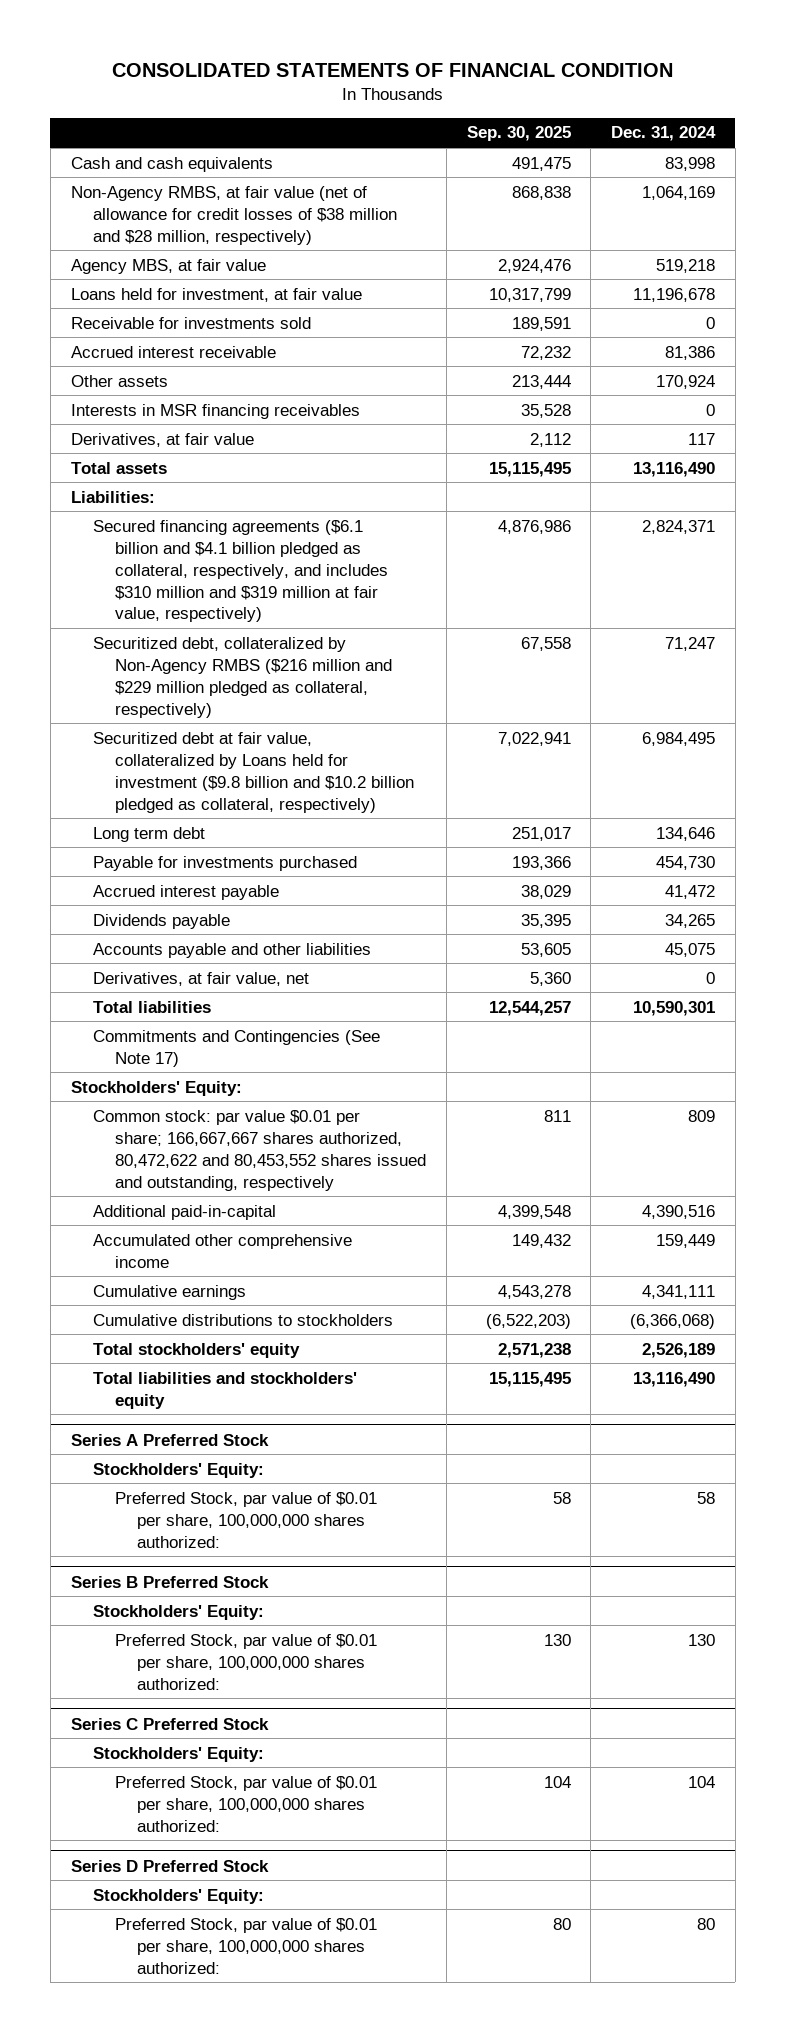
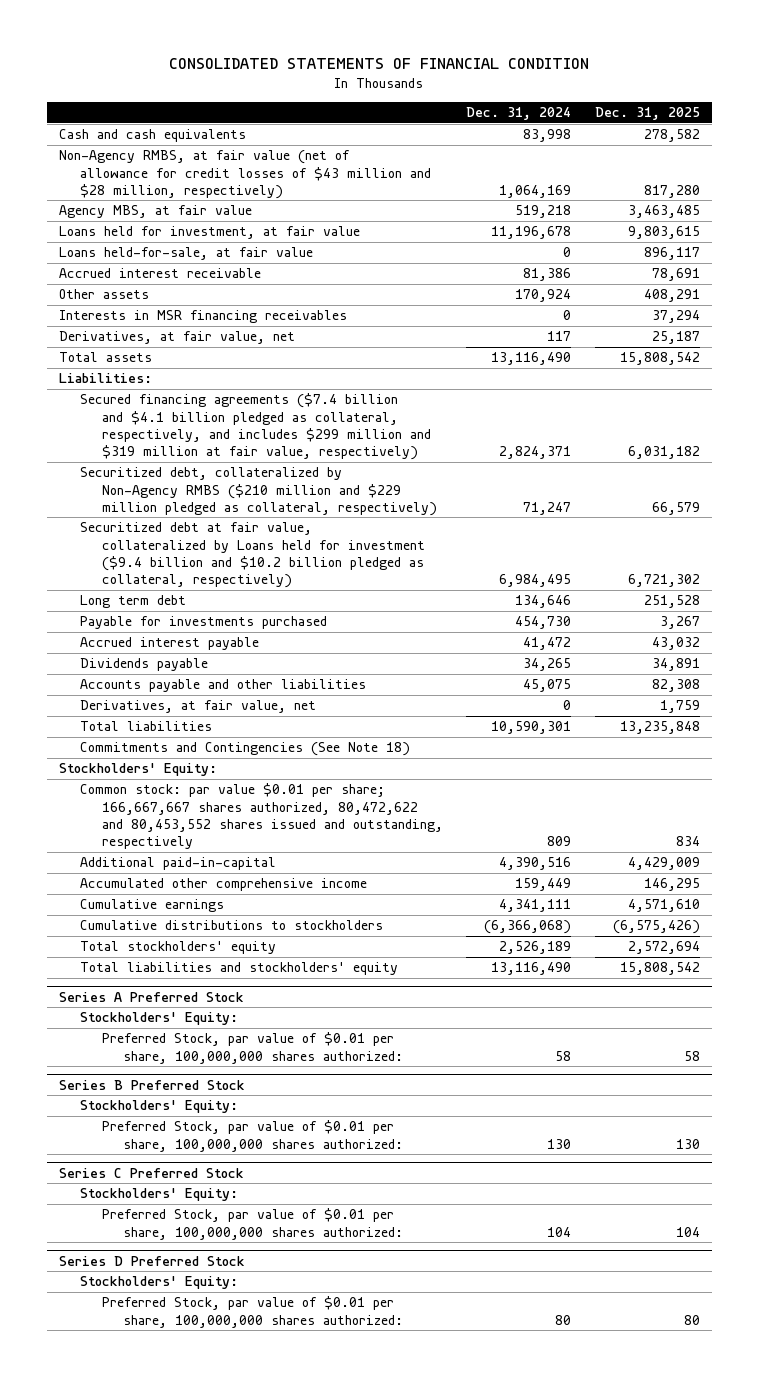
- | Sep. 30, 2025 | Dec. 31, 2024
+ | Dec. 31, 2024 | Dec. 31, 2025
- Non-Agency RMBS, at fair value (net of allowance for credit losses of $38 million and $28 million, respectively) | 868,838 | 1,064,169
+ Non-Agency RMBS, at fair value (net of allowance for credit losses of $43 million and $28 million, respectively) | 1,064,169 | 817,280
- Receivable for investments sold | 189,591 | 0
+ Loans held-for-sale, at fair value | 0 | 896,117
- Derivatives, at fair value | 2,112 | 117
+ Derivatives, at fair value, net | 117 | 25,187
- Secured financing agreements ($6.1 billion and $4.1 billion pledged as collateral, respectively, and includes $310 million and $319 million at fair value, respectively) | 4,876,986 | 2,824,371
- Securitized debt, collateralized by Non-Agency RMBS ($216 million and $229 million pledged as collateral, respectively) | 67,558 | 71,247
- Securitized debt at fair value, collateralized by Loans held for investment ($9.8 billion and $10.2 billion pledged as collateral, respectively) | 7,022,941 | 6,984,495
+ Secured financing agreements ($7.4 billion and $4.1 billion pledged as collateral, respectively, and includes $299 million and $319 million at fair value, respectively) | 2,824,371 | 6,031,182
+ Securitized debt, collateralized by Non-Agency RMBS ($210 million and $229 million pledged as collateral, respectively) | 71,247 | 66,579
+ Securitized debt at fair value, collateralized by Loans held for investment ($9.4 billion and $10.2 billion pledged as collateral, respectively) | 6,984,495 | 6,721,302
- Commitments and Contingencies (See Note 17)
+ Commitments and Contingencies (See Note 18)

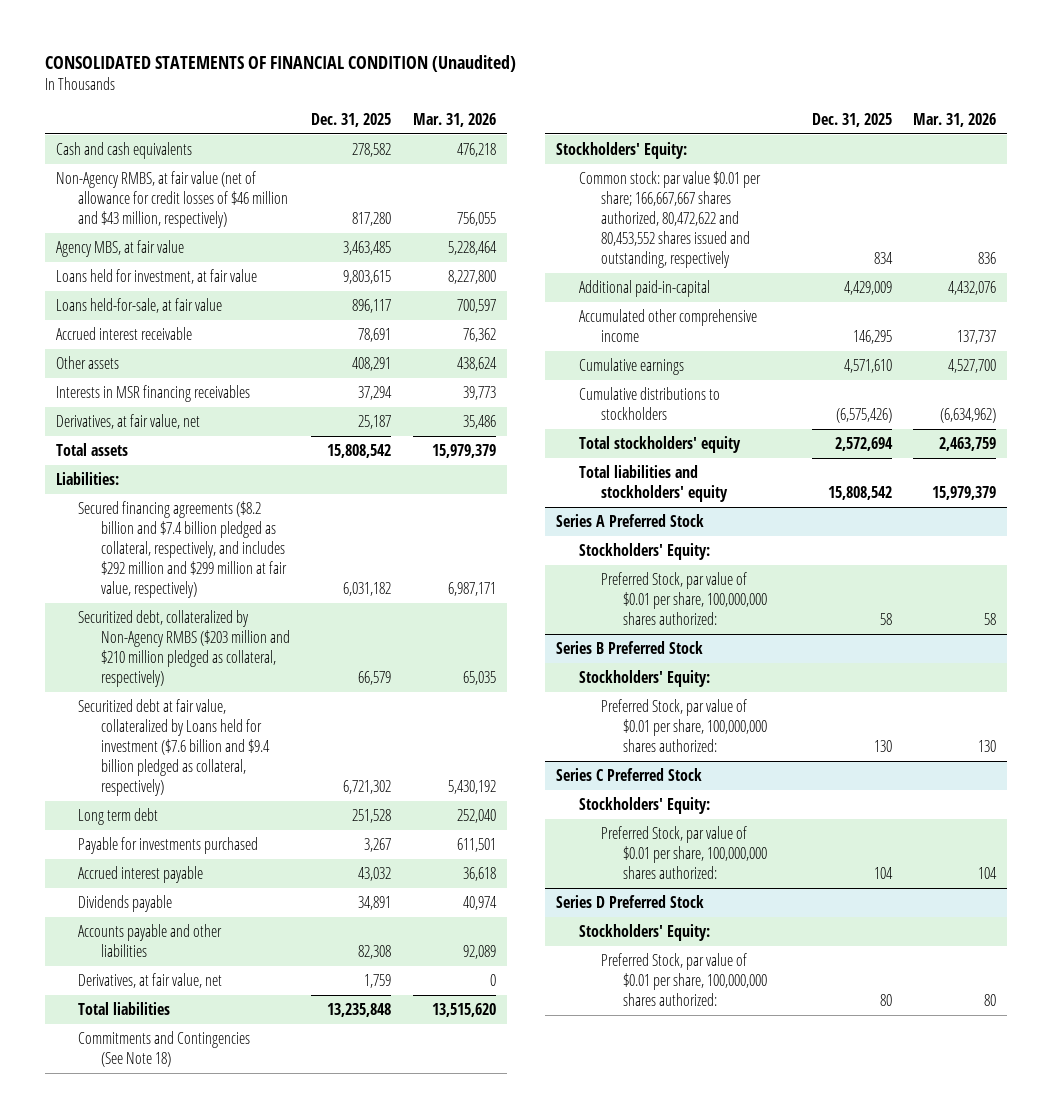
- CONSOLIDATED STATEMENTS OF FINANCIAL CONDITION
+ CONSOLIDATED STATEMENTS OF FINANCIAL CONDITION (Unaudited)
- | Dec. 31, 2024 | Dec. 31, 2025
+ | Dec. 31, 2025 | Mar. 31, 2026
- Non-Agency RMBS, at fair value (net of allowance for credit losses of $43 million and $28 million, respectively) | 1,064,169 | 817,280
+ Non-Agency RMBS, at fair value (net of allowance for credit losses of $46 million and $43 million, respectively) | 817,280 | 756,055
- Secured financing agreements ($7.4 billion and $4.1 billion pledged as collateral, respectively, and includes $299 million and $319 million at fair value, respectively) | 2,824,371 | 6,031,182
- Securitized debt, collateralized by Non-Agency RMBS ($210 million and $229 million pledged as collateral, respectively) | 71,247 | 66,579
- Securitized debt at fair value, collateralized by Loans held for investment ($9.4 billion and $10.2 billion pledged as collateral, respectively) | 6,984,495 | 6,721,302
+ Secured financing agreements ($8.2 billion and $7.4 billion pledged as collateral, respectively, and includes $292 million and $299 million at fair value, respectively) | 6,031,182 | 6,987,171
+ Securitized debt, collateralized by Non-Agency RMBS ($203 million and $210 million pledged as collateral, respectively) | 66,579 | 65,035
+ Securitized debt at fair value, collateralized by Loans held for investment ($7.6 billion and $9.4 billion pledged as collateral, respectively) | 6,721,302 | 5,430,192

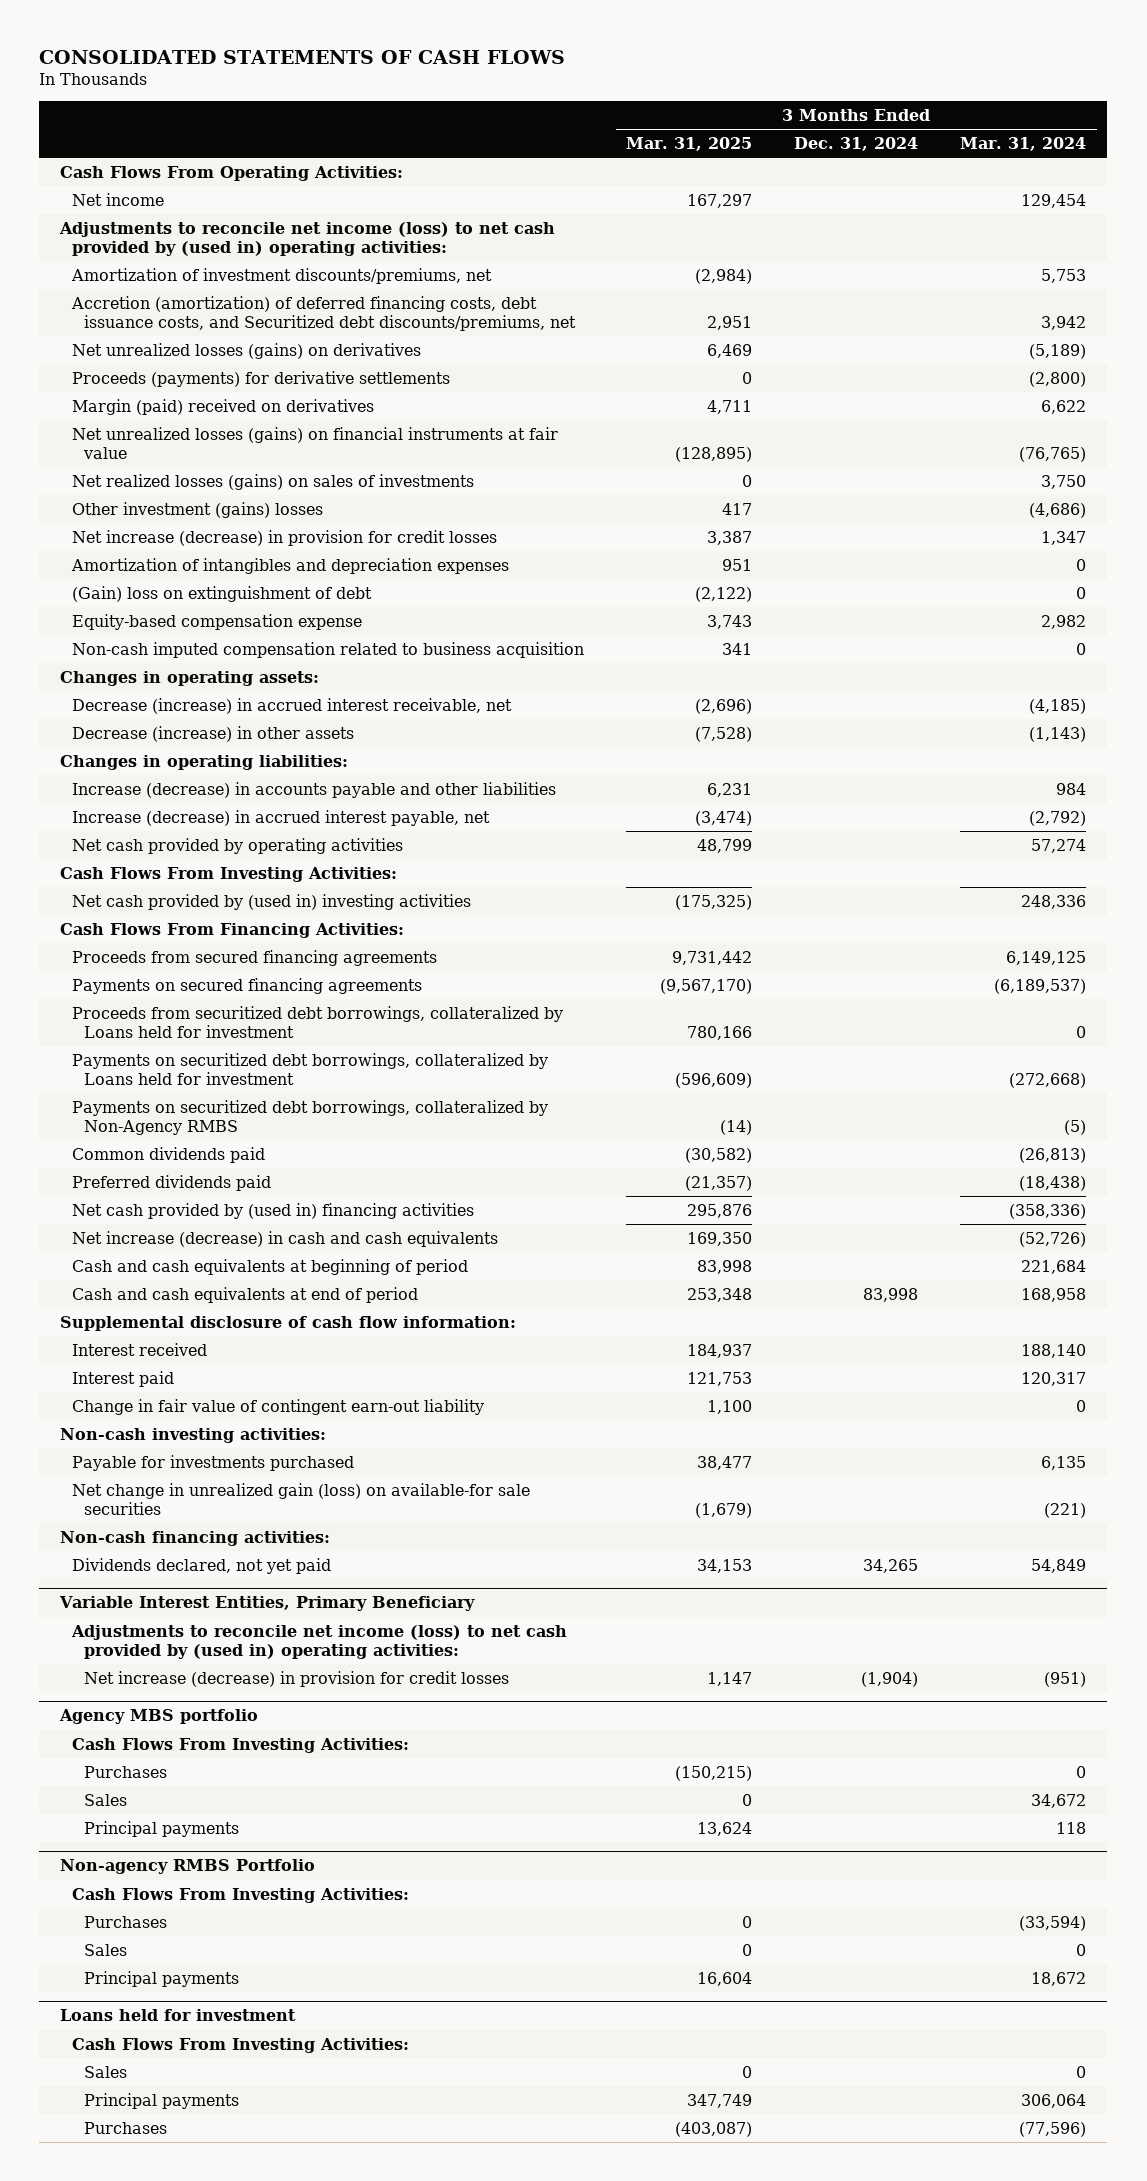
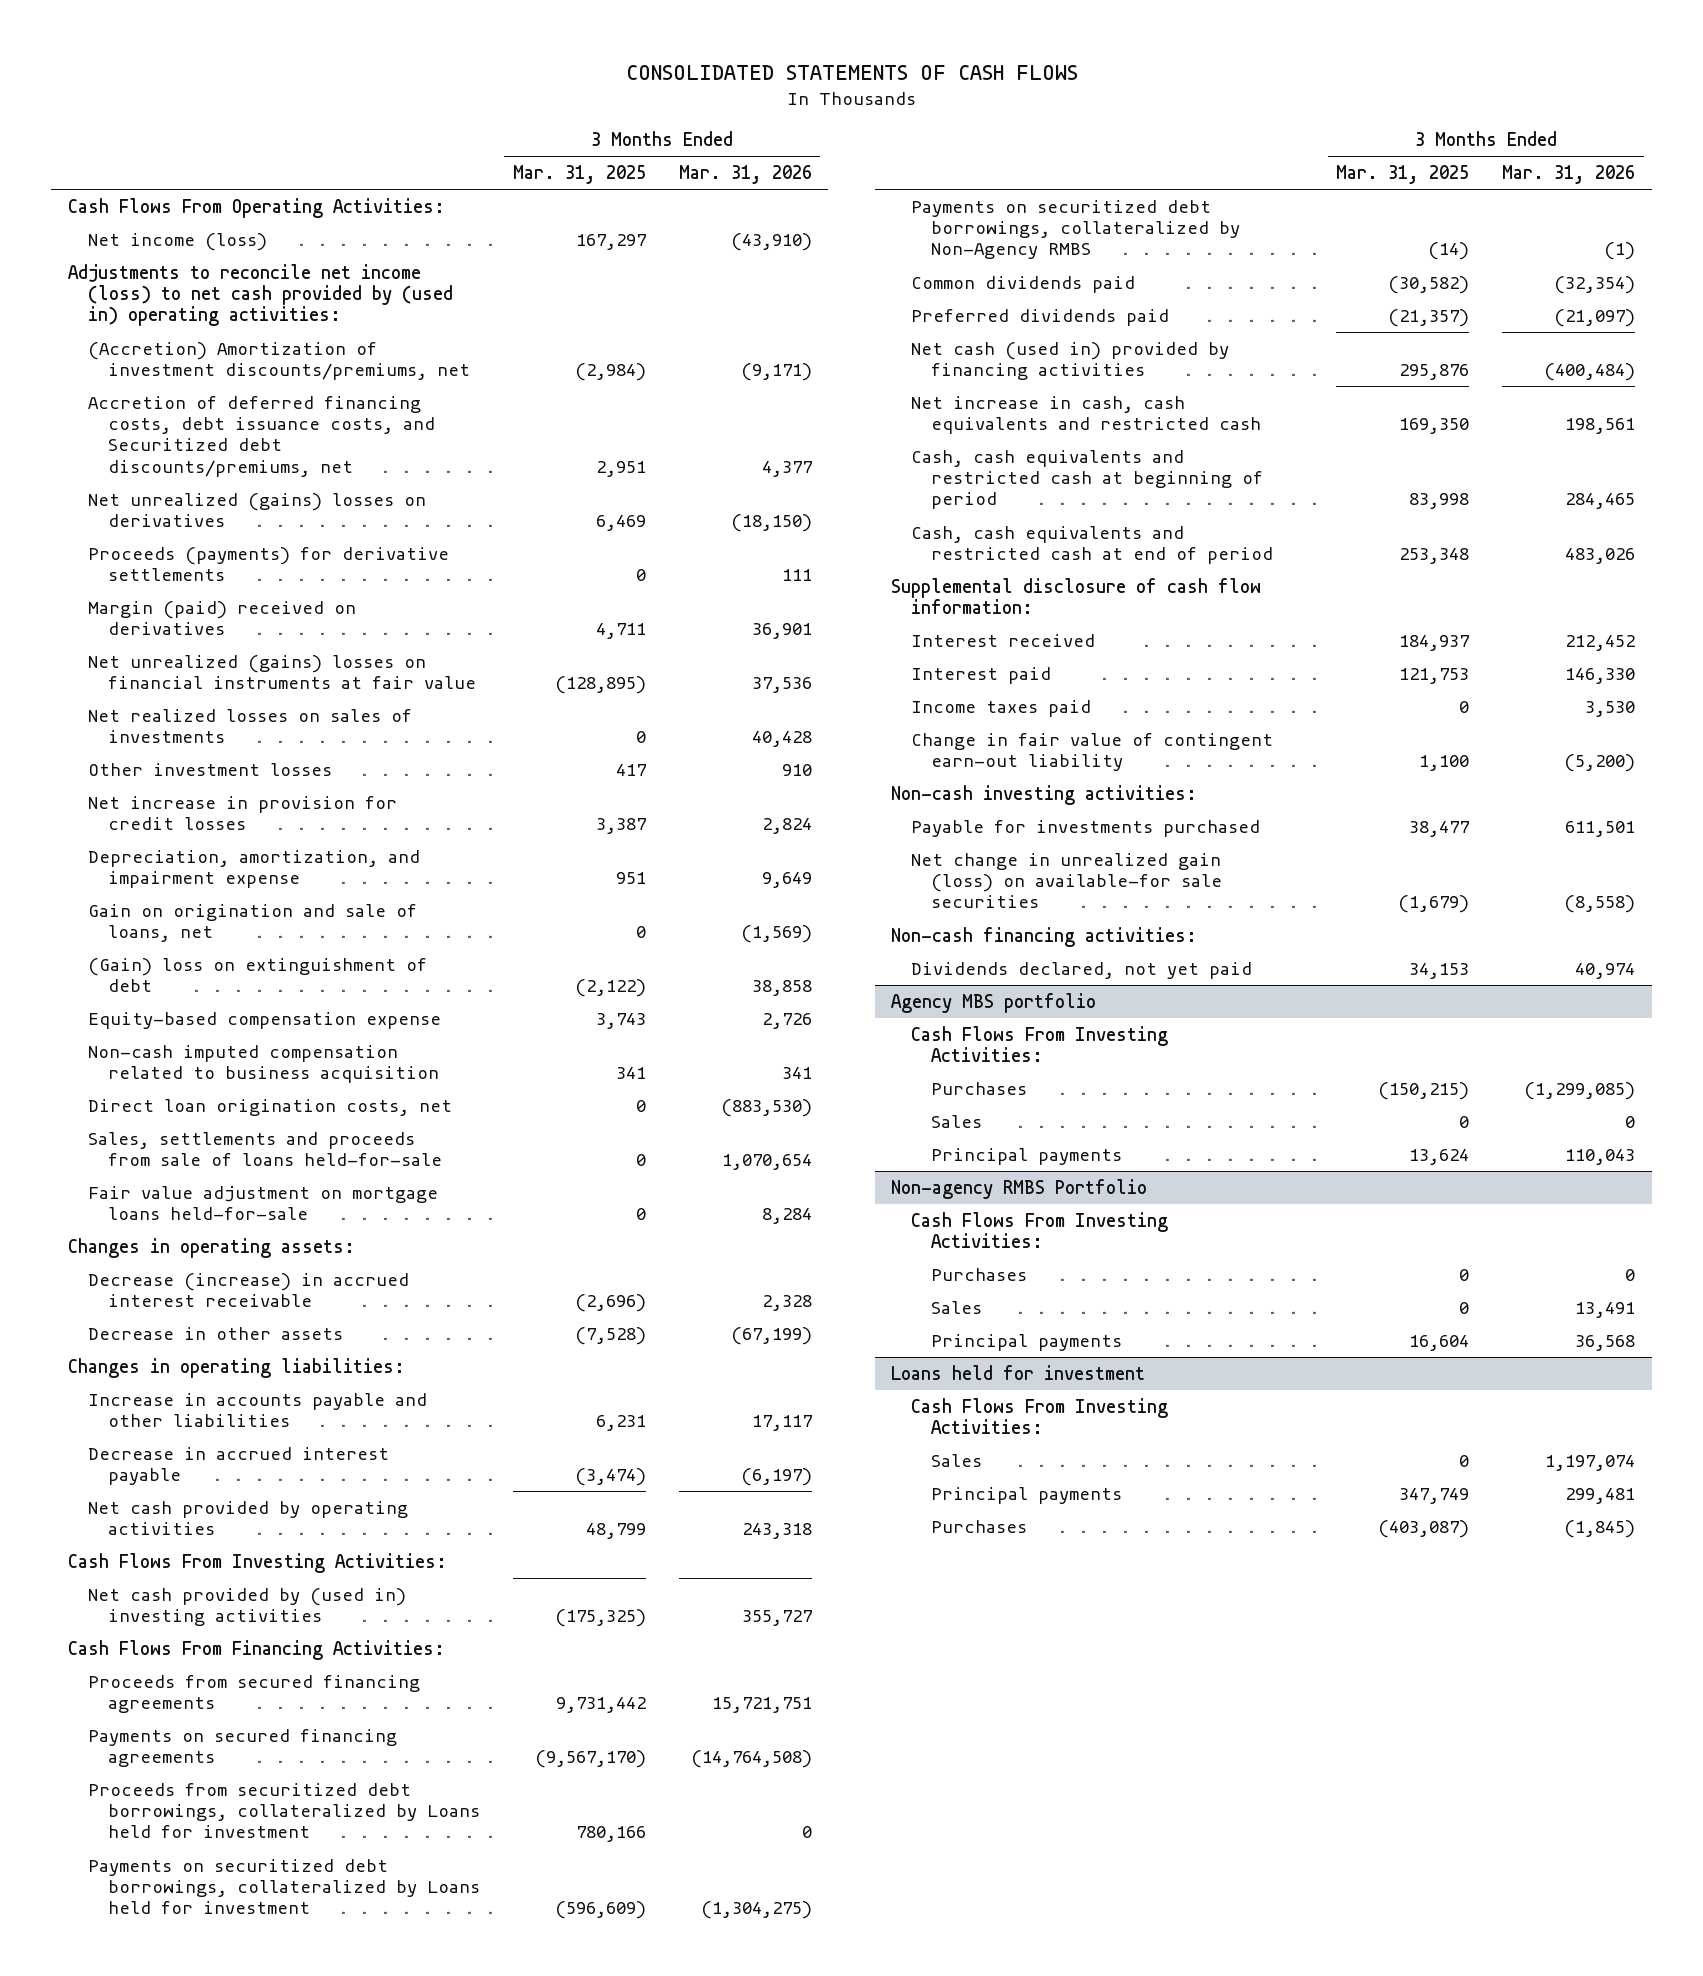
- | 3 Months Ended Mar. 31, 2025 | 3 Months Ended Dec. 31, 2024 | 3 Months Ended Mar. 31, 2024
+ | 3 Months Ended Mar. 31, 2025 | 3 Months Ended Mar. 31, 2026
- Net income | 167,297 | | 129,454
+ Net income (loss) | 167,297 | (43,910)
- Amortization of investment discounts/premiums, net | (2,984) | | 5,753
- Accretion (amortization) of deferred financing costs, debt issuance costs, and Securitized debt discounts/premiums, net | 2,951 | | 3,942
- Net unrealized losses (gains) on derivatives | 6,469 | | (5,189)
+ (Accretion) Amortization of investment discounts/premiums, net | (2,984) | (9,171)
+ Accretion of deferred financing costs, debt issuance costs, and Securitized debt discounts/premiums, net | 2,951 | 4,377
+ Net unrealized (gains) losses on derivatives | 6,469 | (18,150)
- Net unrealized losses (gains) on financial instruments at fair value | (128,895) | | (76,765)
- Net realized losses (gains) on sales of investments | 0 | | 3,750
- Other investment (gains) losses | 417 | | (4,686)
- Net increase (decrease) in provision for credit losses | 3,387 | | 1,347
- Amortization of intangibles and depreciation expenses | 951 | | 0
+ Net unrealized (gains) losses on financial instruments at fair value | (128,895) | 37,536
+ Net realized losses on sales of investments | 0 | 40,428
+ Other investment losses | 417 | 910
+ Net increase in provision for credit losses | 3,387 | 2,824
+ Depreciation, amortization, and impairment expense | 951 | 9,649
+ Gain on origination and sale of loans, net | 0 | (1,569)
+ Direct loan origination costs, net | 0 | (883,530)
+ Sales, settlements and proceeds from sale of loans held-for-sale | 0 | 1,070,654
+ Fair value adjustment on mortgage loans held-for-sale | 0 | 8,284
- Decrease (increase) in accrued interest receivable, net | (2,696) | | (4,185)
- Decrease (increase) in other assets | (7,528) | | (1,143)
+ Decrease (increase) in accrued interest receivable | (2,696) | 2,328
+ Decrease in other assets | (7,528) | (67,199)
- Increase (decrease) in accounts payable and other liabilities | 6,231 | | 984
- Increase (decrease) in accrued interest payable, net | (3,474) | | (2,792)
+ Increase in accounts payable and other liabilities | 6,231 | 17,117
+ Decrease in accrued interest payable | (3,474) | (6,197)
- Net cash provided by (used in) financing activities | 295,876 | | (358,336)
- Net increase (decrease) in cash and cash equivalents | 169,350 | | (52,726)
- Cash and cash equivalents at beginning of period | 83,998 | | 221,684
- Cash and cash equivalents at end of period | 253,348 | 83,998 | 168,958
+ Net cash (used in) provided by financing activities | 295,876 | (400,484)
+ Net increase in cash, cash equivalents and restricted cash | 169,350 | 198,561
+ Cash, cash equivalents and restricted cash at beginning of period | 83,998 | 284,465
+ Cash, cash equivalents and restricted cash at end of period | 253,348 | 483,026
+ Income taxes paid | 0 | 3,530
- Variable Interest Entities, Primary Beneficiary
- Adjustments to reconcile net income (loss) to net cash provided by (used in) operating activities:
- Net increase (decrease) in provision for credit losses | 1,147 | (1,904) | (951)

